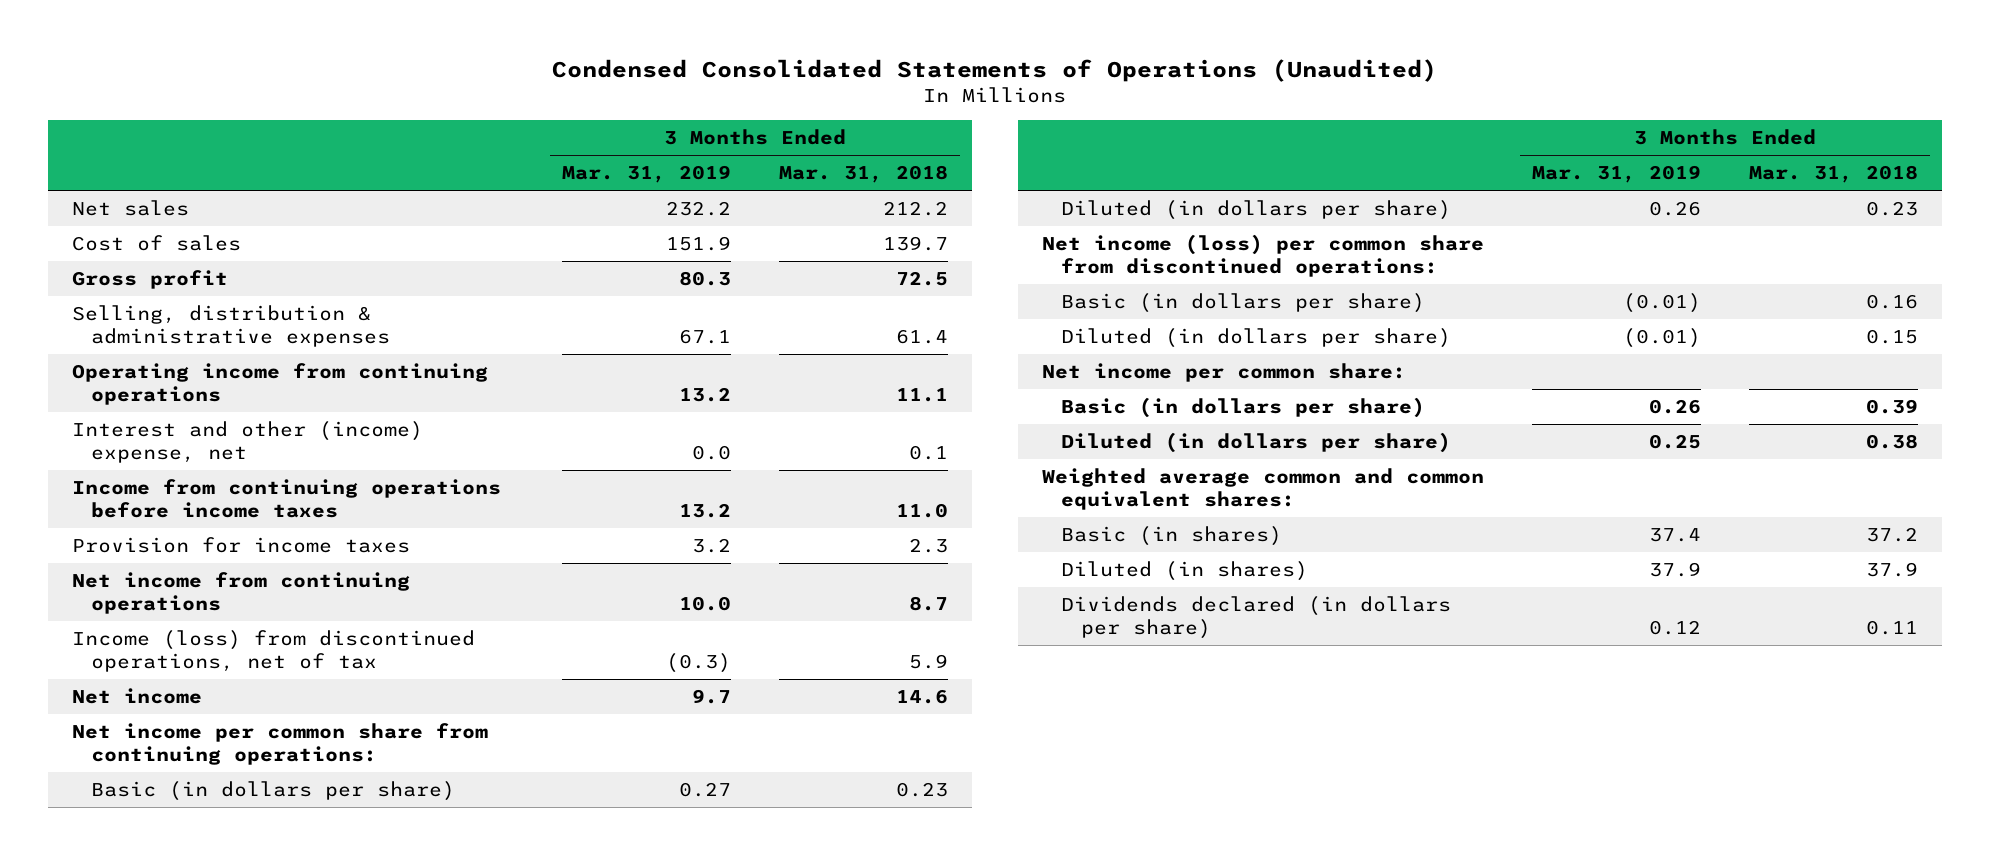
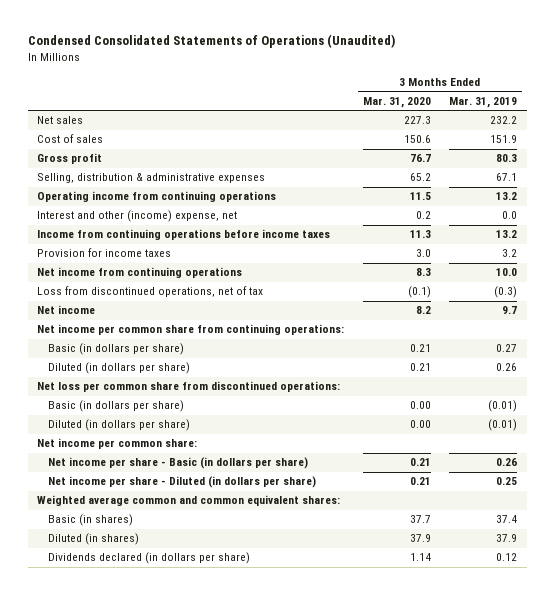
- | 3 Months Ended Mar. 31, 2019 | 3 Months Ended Mar. 31, 2018
+ | 3 Months Ended Mar. 31, 2020 | 3 Months Ended Mar. 31, 2019
- Income (loss) from discontinued operations, net of tax | (0.3) | 5.9
+ Loss from discontinued operations, net of tax | (0.1) | (0.3)
- Net income (loss) per common share from discontinued operations:
+ Net loss per common share from discontinued operations:
- Basic (in dollars per share) | 0.26 | 0.39
- Diluted (in dollars per share) | 0.25 | 0.38
+ Net income per share - Basic (in dollars per share) | 0.21 | 0.26
+ Net income per share - Diluted (in dollars per share) | 0.21 | 0.25

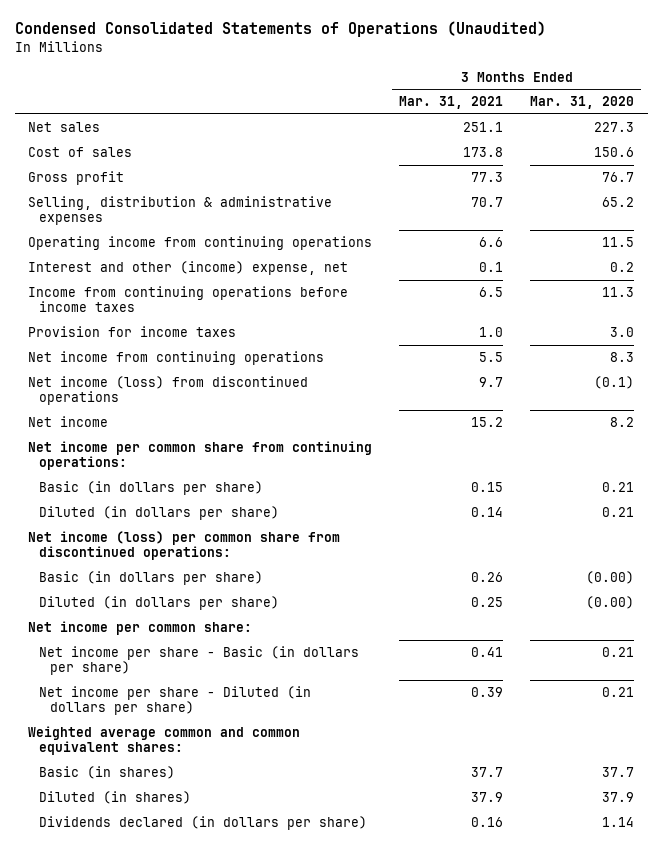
- | 3 Months Ended Mar. 31, 2020 | 3 Months Ended Mar. 31, 2019
+ | 3 Months Ended Mar. 31, 2021 | 3 Months Ended Mar. 31, 2020
- Loss from discontinued operations, net of tax | (0.1) | (0.3)
+ Net income (loss) from discontinued operations | 9.7 | (0.1)
- Net loss per common share from discontinued operations:
- Basic (in dollars per share) | 0.00 | (0.01)
- Diluted (in dollars per share) | 0.00 | (0.01)
+ Net income (loss) per common share from discontinued operations:
+ Basic (in dollars per share) | 0.26 | (0.00)
+ Diluted (in dollars per share) | 0.25 | (0.00)

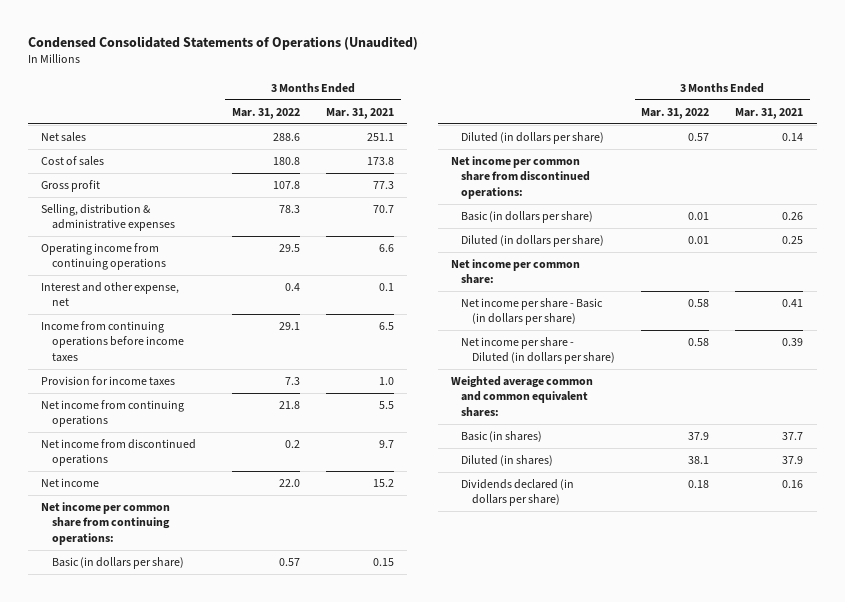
- | 3 Months Ended Mar. 31, 2021 | 3 Months Ended Mar. 31, 2020
+ | 3 Months Ended Mar. 31, 2022 | 3 Months Ended Mar. 31, 2021
- Interest and other (income) expense, net | 0.1 | 0.2
+ Interest and other expense, net | 0.4 | 0.1
- Net income (loss) from discontinued operations | 9.7 | (0.1)
+ Net income from discontinued operations | 0.2 | 9.7
- Net income (loss) per common share from discontinued operations:
+ Net income per common share from discontinued operations:

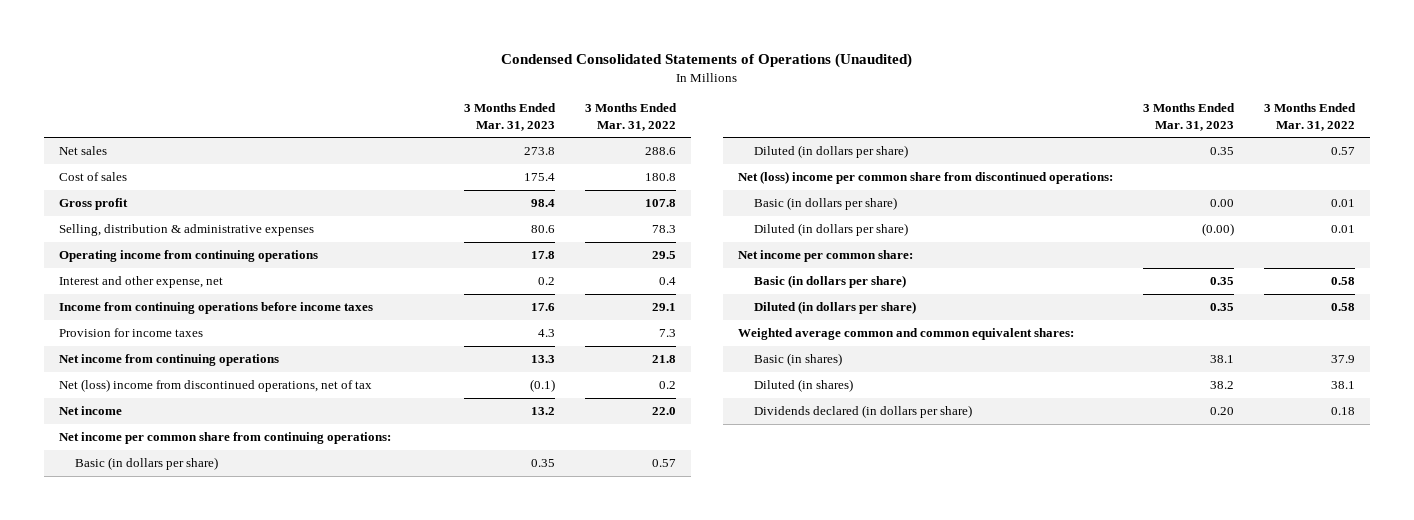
- | 3 Months Ended Mar. 31, 2022 | 3 Months Ended Mar. 31, 2021
+ | 3 Months Ended Mar. 31, 2023 | 3 Months Ended Mar. 31, 2022
- Net income from discontinued operations | 0.2 | 9.7
+ Net (loss) income from discontinued operations, net of tax | (0.1) | 0.2
- Net income per common share from discontinued operations:
+ Net (loss) income per common share from discontinued operations:
- Net income per share - Basic (in dollars per share) | 0.58 | 0.41
- Net income per share - Diluted (in dollars per share) | 0.58 | 0.39
+ Basic (in dollars per share) | 0.35 | 0.58
+ Diluted (in dollars per share) | 0.35 | 0.58

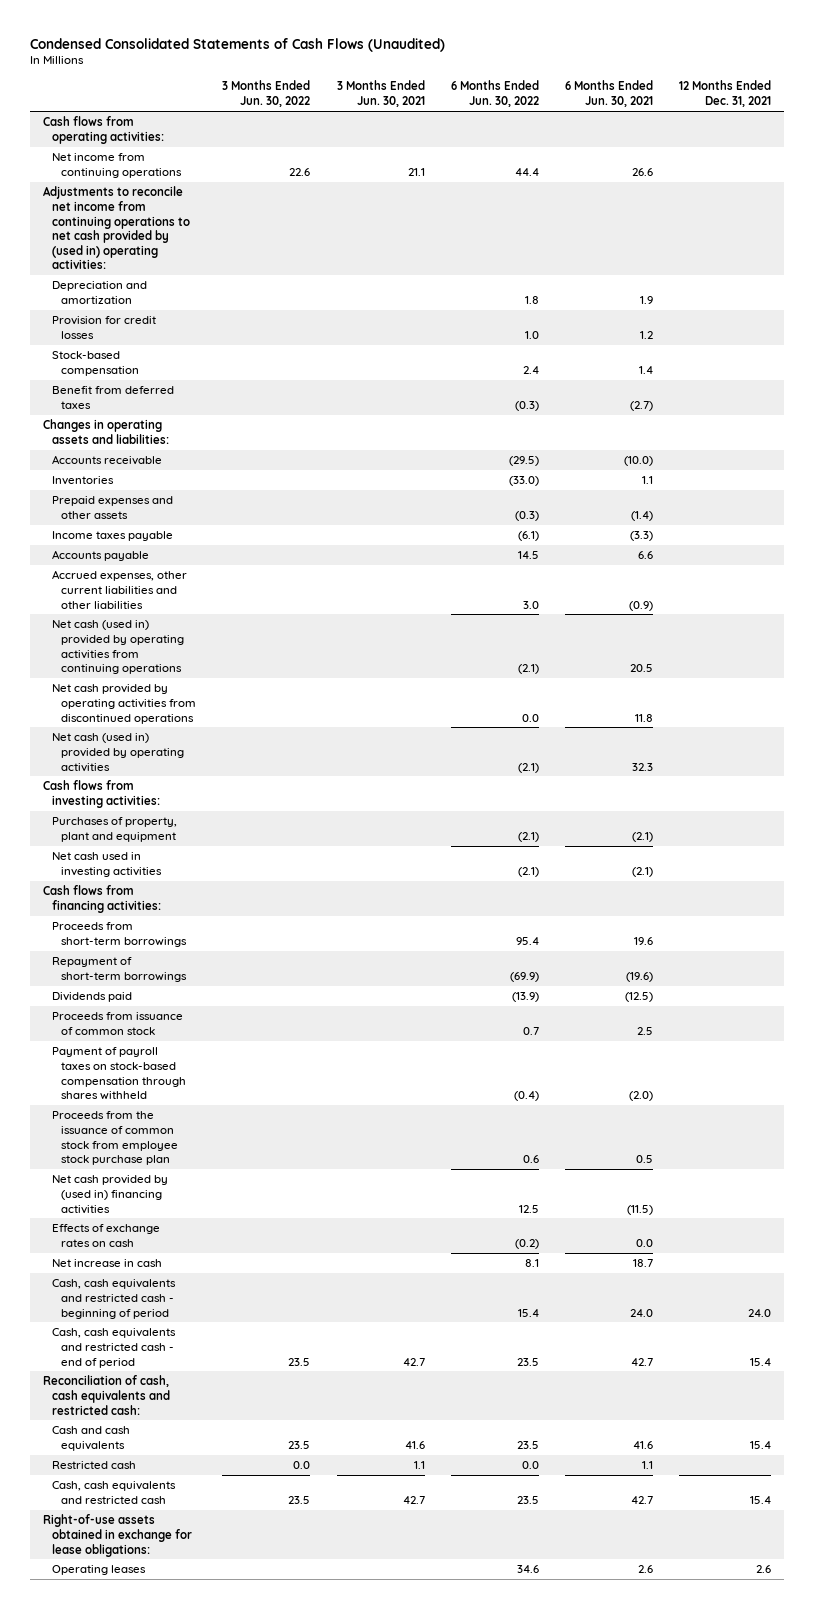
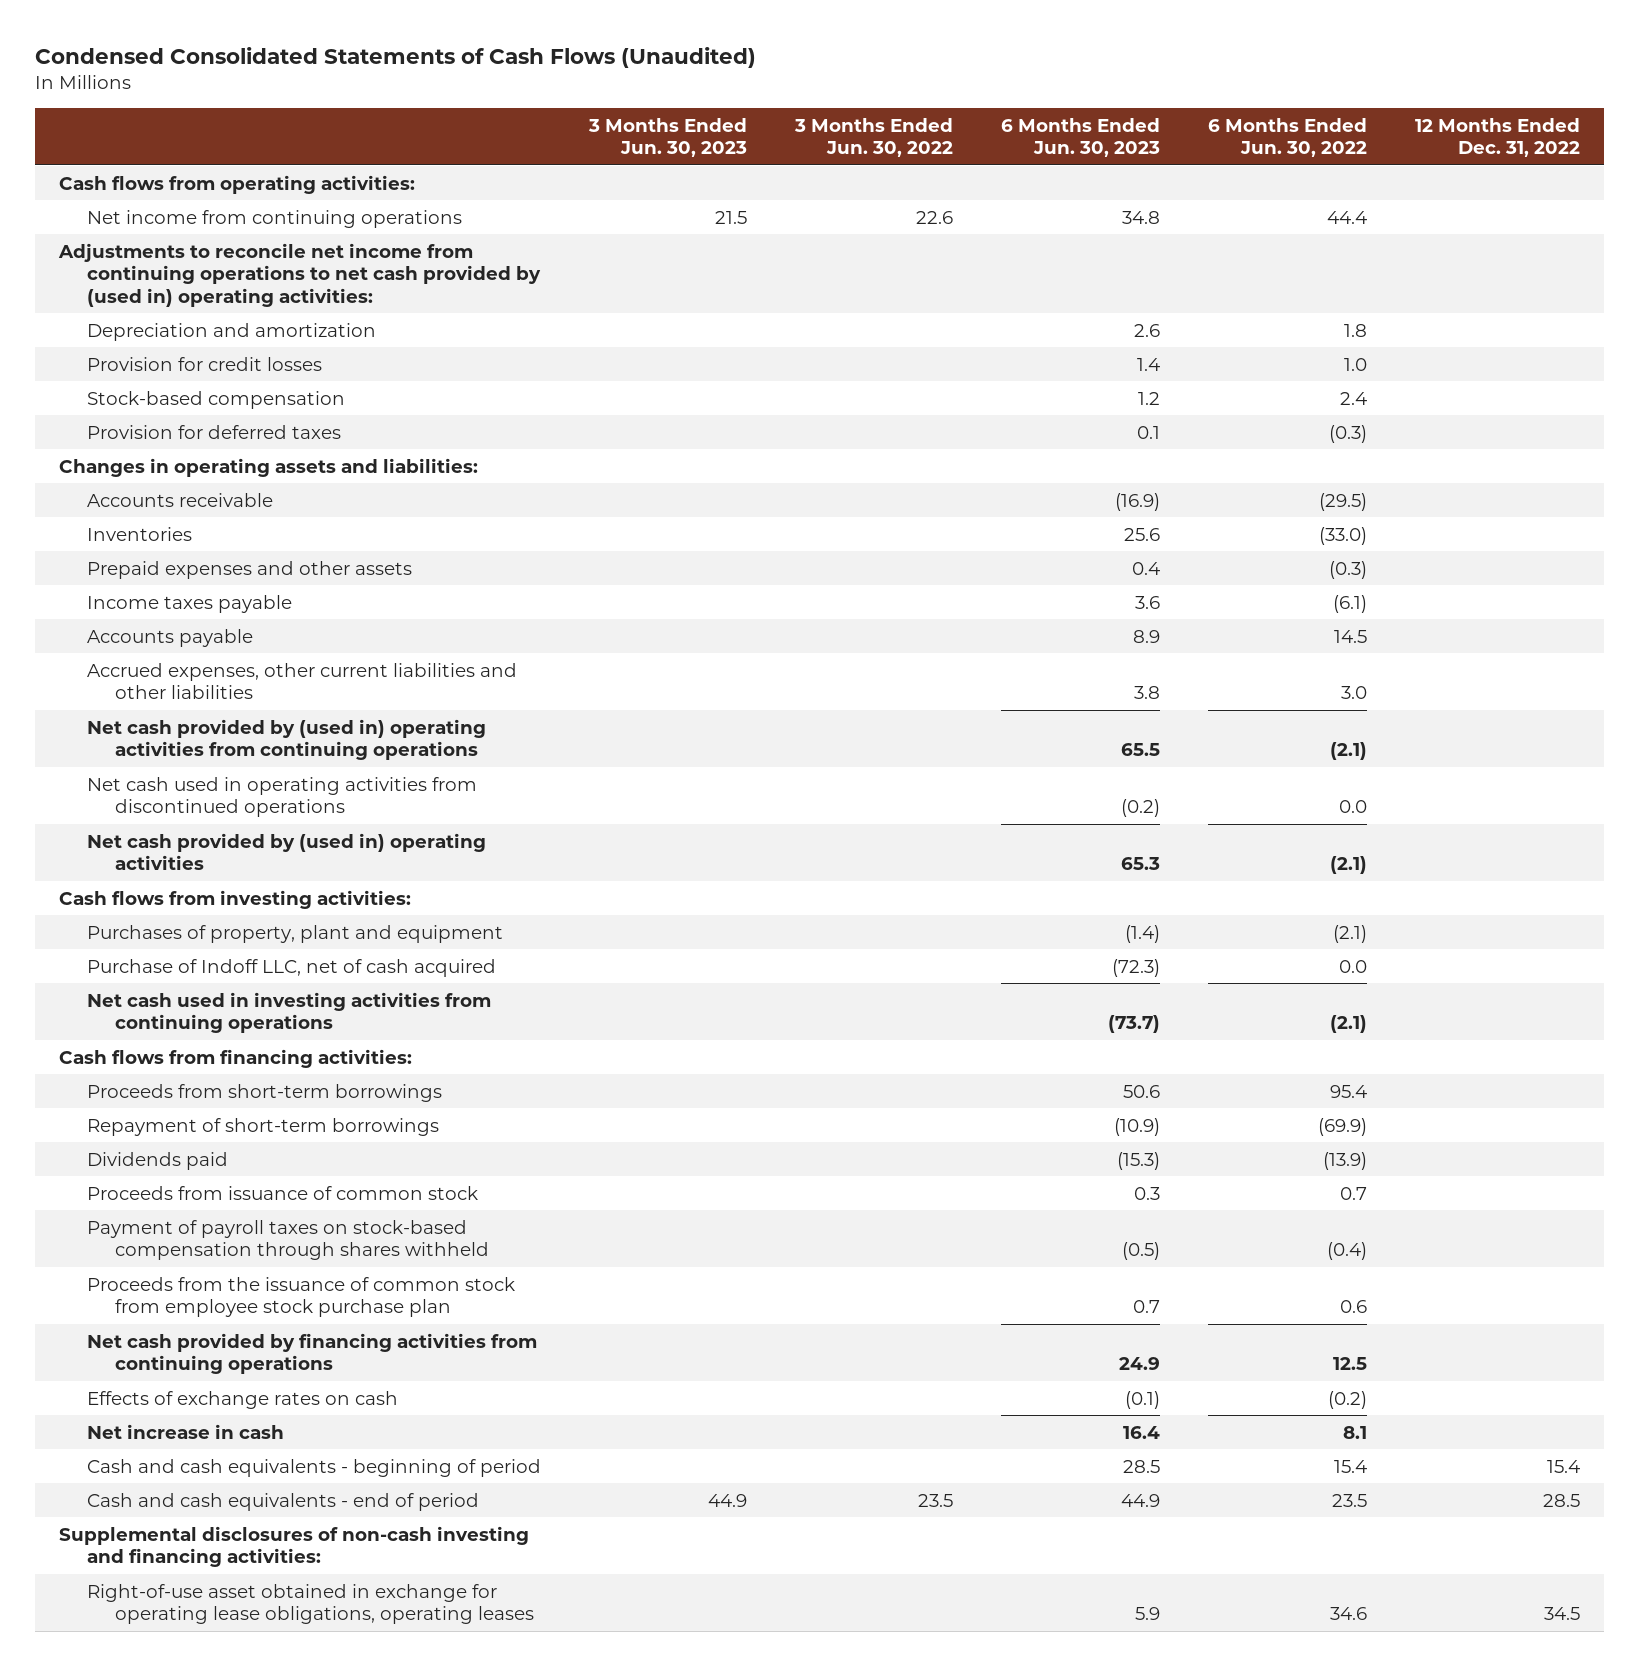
- | 3 Months Ended Jun. 30, 2022 | 3 Months Ended Jun. 30, 2021 | 6 Months Ended Jun. 30, 2022 | 6 Months Ended Jun. 30, 2021 | 12 Months Ended Dec. 31, 2021
+ | 3 Months Ended Jun. 30, 2023 | 3 Months Ended Jun. 30, 2022 | 6 Months Ended Jun. 30, 2023 | 6 Months Ended Jun. 30, 2022 | 12 Months Ended Dec. 31, 2022
- Benefit from deferred taxes | | | (0.3) | (2.7) |
+ Provision for deferred taxes | | | 0.1 | (0.3) |
- Net cash (used in) provided by operating activities from continuing operations | | | (2.1) | 20.5 |
- Net cash provided by operating activities from discontinued operations | | | 0.0 | 11.8 |
- Net cash (used in) provided by operating activities | | | (2.1) | 32.3 |
+ Net cash provided by (used in) operating activities from continuing operations | | | 65.5 | (2.1) |
+ Net cash used in operating activities from discontinued operations | | | (0.2) | 0.0 |
+ Net cash provided by (used in) operating activities | | | 65.3 | (2.1) |
- Net cash used in investing activities | | | (2.1) | (2.1) |
+ Purchase of Indoff LLC, net of cash acquired | | | (72.3) | 0.0 |
+ Net cash used in investing activities from continuing operations | | | (73.7) | (2.1) |
- Net cash provided by (used in) financing activities | | | 12.5 | (11.5) |
+ Net cash provided by financing activities from continuing operations | | | 24.9 | 12.5 |
- Cash, cash equivalents and restricted cash - beginning of period | | | 15.4 | 24.0 | 24.0
- Cash, cash equivalents and restricted cash - end of period | 23.5 | 42.7 | 23.5 | 42.7 | 15.4
- Reconciliation of cash, cash equivalents and restricted cash:
- Cash and cash equivalents | 23.5 | 41.6 | 23.5 | 41.6 | 15.4
- Restricted cash | 0.0 | 1.1 | 0.0 | 1.1 |
- Cash, cash equivalents and restricted cash | 23.5 | 42.7 | 23.5 | 42.7 | 15.4
- Right-of-use assets obtained in exchange for lease obligations:
- Operating leases | | | 34.6 | 2.6 | 2.6
+ Cash and cash equivalents - beginning of period | | | 28.5 | 15.4 | 15.4
+ Cash and cash equivalents - end of period | 44.9 | 23.5 | 44.9 | 23.5 | 28.5
+ Supplemental disclosures of non-cash investing and financing activities:
+ Right-of-use asset obtained in exchange for operating lease obligations, operating leases | | | 5.9 | 34.6 | 34.5

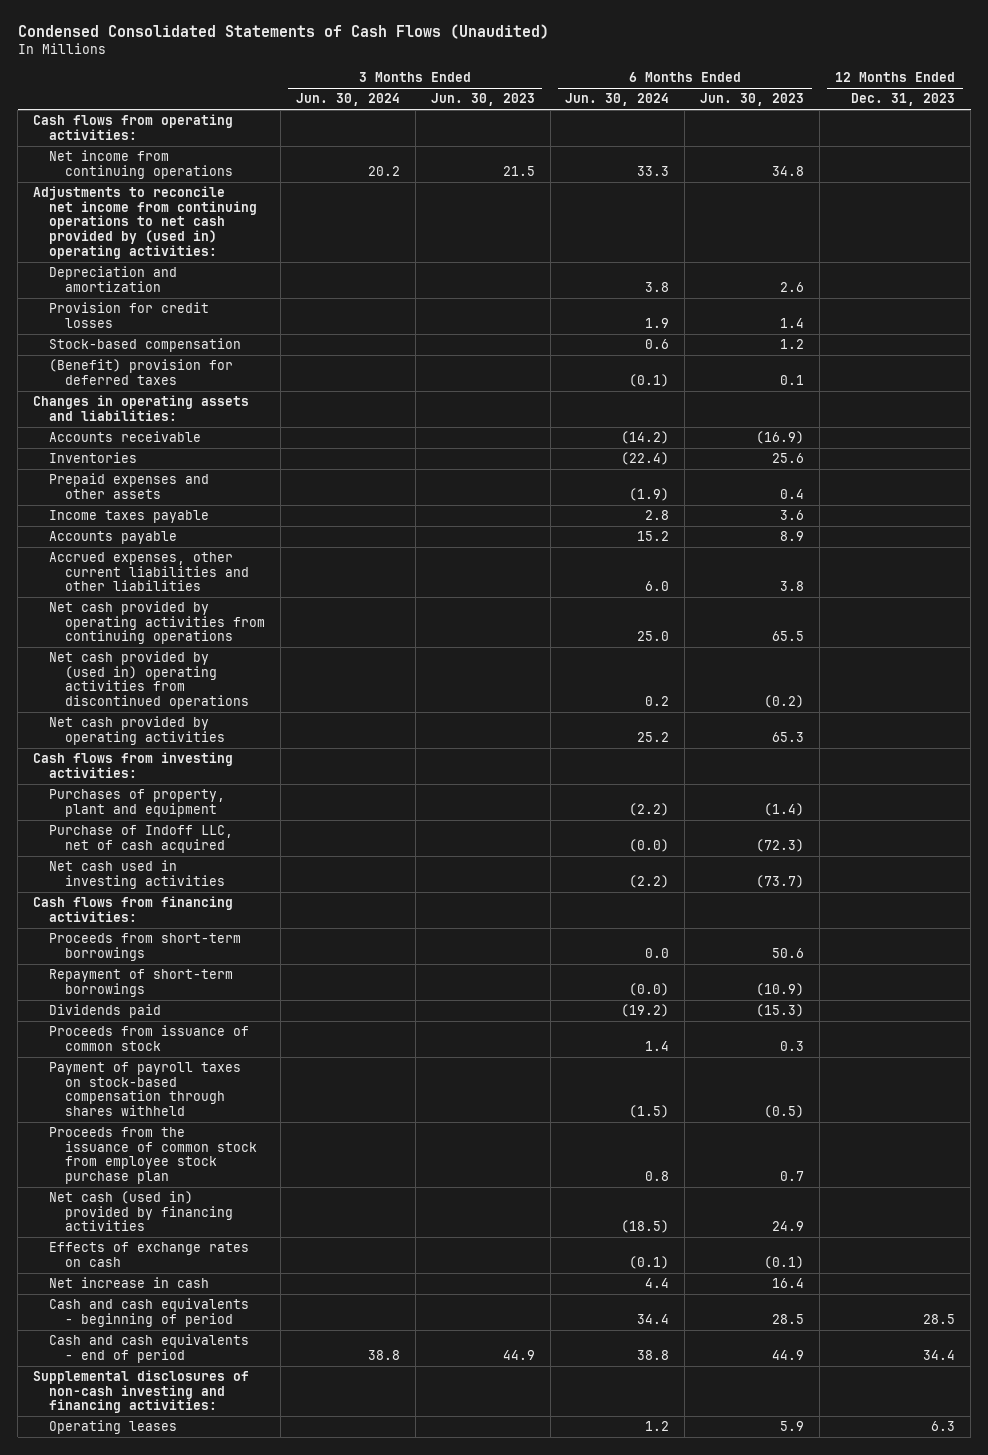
- | 3 Months Ended Jun. 30, 2023 | 3 Months Ended Jun. 30, 2022 | 6 Months Ended Jun. 30, 2023 | 6 Months Ended Jun. 30, 2022 | 12 Months Ended Dec. 31, 2022
+ | 3 Months Ended Jun. 30, 2024 | 3 Months Ended Jun. 30, 2023 | 6 Months Ended Jun. 30, 2024 | 6 Months Ended Jun. 30, 2023 | 12 Months Ended Dec. 31, 2023
- Provision for deferred taxes | | | 0.1 | (0.3) |
+ (Benefit) provision for deferred taxes | | | (0.1) | 0.1 |
- Net cash provided by (used in) operating activities from continuing operations | | | 65.5 | (2.1) |
- Net cash used in operating activities from discontinued operations | | | (0.2) | 0.0 |
- Net cash provided by (used in) operating activities | | | 65.3 | (2.1) |
+ Net cash provided by operating activities from continuing operations | | | 25.0 | 65.5 |
+ Net cash provided by (used in) operating activities from discontinued operations | | | 0.2 | (0.2) |
+ Net cash provided by operating activities | | | 25.2 | 65.3 |
- Net cash used in investing activities from continuing operations | | | (73.7) | (2.1) |
+ Net cash used in investing activities | | | (2.2) | (73.7) |
- Net cash provided by financing activities from continuing operations | | | 24.9 | 12.5 |
+ Net cash (used in) provided by financing activities | | | (18.5) | 24.9 |
- Right-of-use asset obtained in exchange for operating lease obligations, operating leases | | | 5.9 | 34.6 | 34.5
+ Operating leases | | | 1.2 | 5.9 | 6.3

